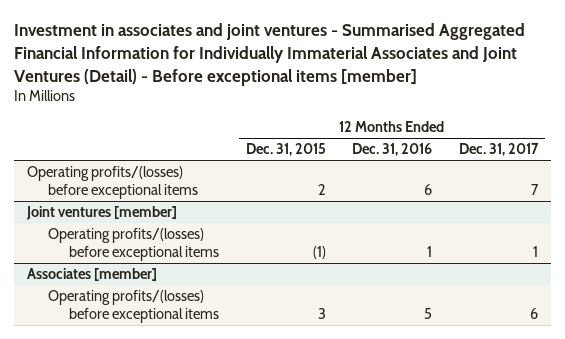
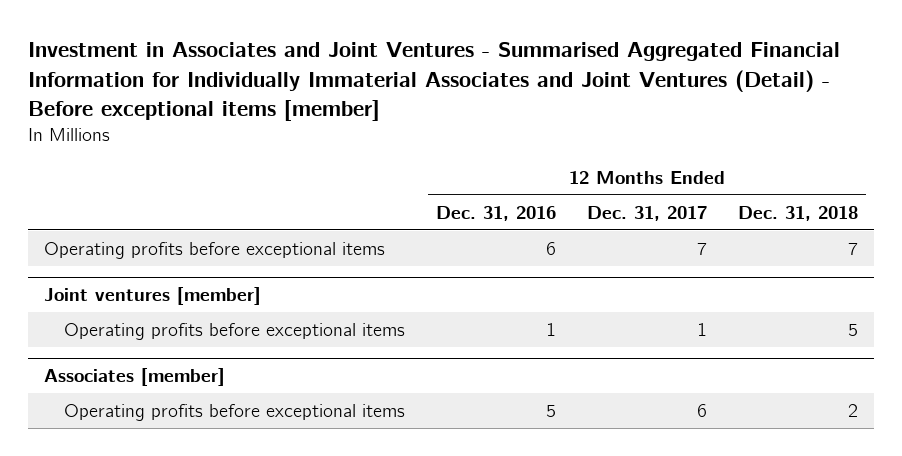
- Investment in associates and joint ventures - Summarised Aggregated Financial Information for Individually Immaterial Associates and Joint Ventures (Detail) - Before exceptional items [member]
+ Investment in Associates and Joint Ventures - Summarised Aggregated Financial Information for Individually Immaterial Associates and Joint Ventures (Detail) - Before exceptional items [member]
- | 12 Months Ended Dec. 31, 2015 | 12 Months Ended Dec. 31, 2016 | 12 Months Ended Dec. 31, 2017
+ | 12 Months Ended Dec. 31, 2016 | 12 Months Ended Dec. 31, 2017 | 12 Months Ended Dec. 31, 2018
- Operating profits/(losses) before exceptional items | 2 | 6 | 7
+ Operating profits before exceptional items | 6 | 7 | 7
@ Joint ventures [member]
- Operating profits/(losses) before exceptional items | (1) | 1 | 1
+ Operating profits before exceptional items | 1 | 1 | 5
@ Associates [member]
- Operating profits/(losses) before exceptional items | 3 | 5 | 6
+ Operating profits before exceptional items | 5 | 6 | 2

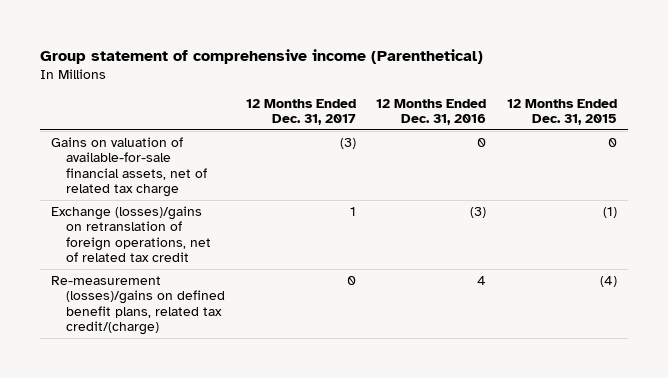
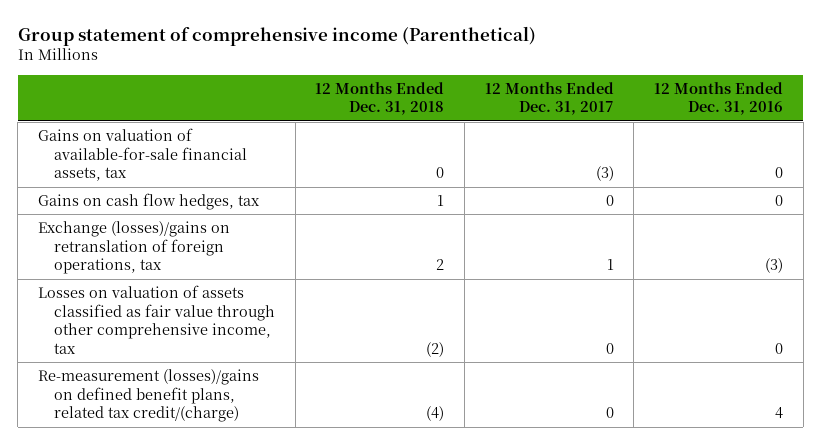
- | 12 Months Ended Dec. 31, 2017 | 12 Months Ended Dec. 31, 2016 | 12 Months Ended Dec. 31, 2015
+ | 12 Months Ended Dec. 31, 2018 | 12 Months Ended Dec. 31, 2017 | 12 Months Ended Dec. 31, 2016
- Gains on valuation of available-for-sale financial assets, net of related tax charge | (3) | 0 | 0
- Exchange (losses)/gains on retranslation of foreign operations, net of related tax credit | 1 | (3) | (1)
+ Gains on valuation of available-for-sale financial assets, tax | 0 | (3) | 0
+ Gains on cash flow hedges, tax | 1 | 0 | 0
+ Exchange (losses)/gains on retranslation of foreign operations, tax | 2 | 1 | (3)
+ Losses on valuation of assets classified as fair value through other comprehensive income, tax | (2) | 0 | 0

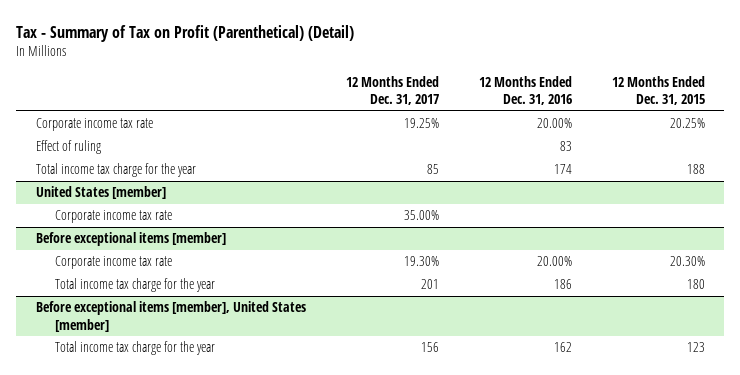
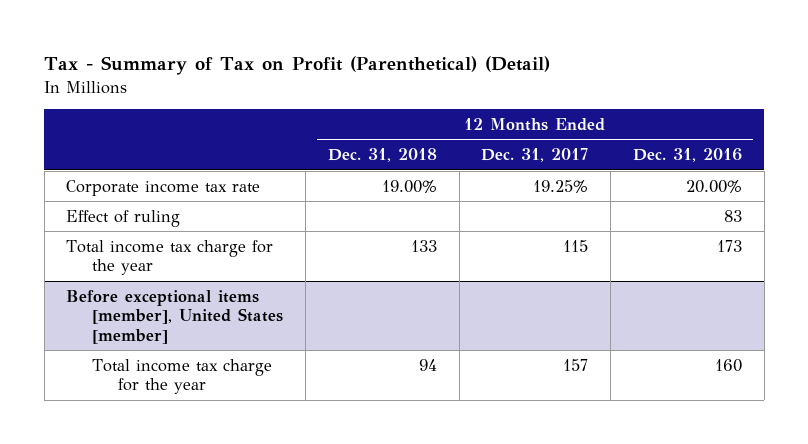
- | 12 Months Ended Dec. 31, 2017 | 12 Months Ended Dec. 31, 2016 | 12 Months Ended Dec. 31, 2015
+ | 12 Months Ended Dec. 31, 2018 | 12 Months Ended Dec. 31, 2017 | 12 Months Ended Dec. 31, 2016
- Total income tax charge for the year | 85 | 174 | 188
- United States [member]
- Corporate income tax rate | 35.00% | |
- Before exceptional items [member]
- Corporate income tax rate | 19.30% | 20.00% | 20.30%
- Total income tax charge for the year | 201 | 186 | 180
+ Total income tax charge for the year | 133 | 115 | 173
@ Before exceptional items [member], United States [member]
- Total income tax charge for the year | 156 | 162 | 123
+ Total income tax charge for the year | 94 | 157 | 160

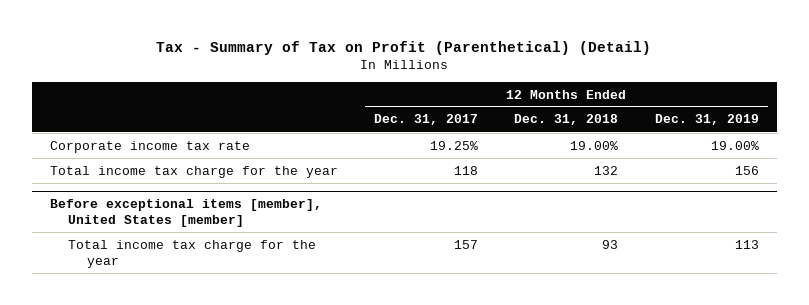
- | 12 Months Ended Dec. 31, 2018 | 12 Months Ended Dec. 31, 2017 | 12 Months Ended Dec. 31, 2016
+ | 12 Months Ended Dec. 31, 2017 | 12 Months Ended Dec. 31, 2018 | 12 Months Ended Dec. 31, 2019
- Effect of ruling | | | 83
- Total income tax charge for the year | 133 | 115 | 173
+ Total income tax charge for the year | 118 | 132 | 156
@ Before exceptional items [member], United States [member]
- Total income tax charge for the year | 94 | 157 | 160
+ Total income tax charge for the year | 157 | 93 | 113

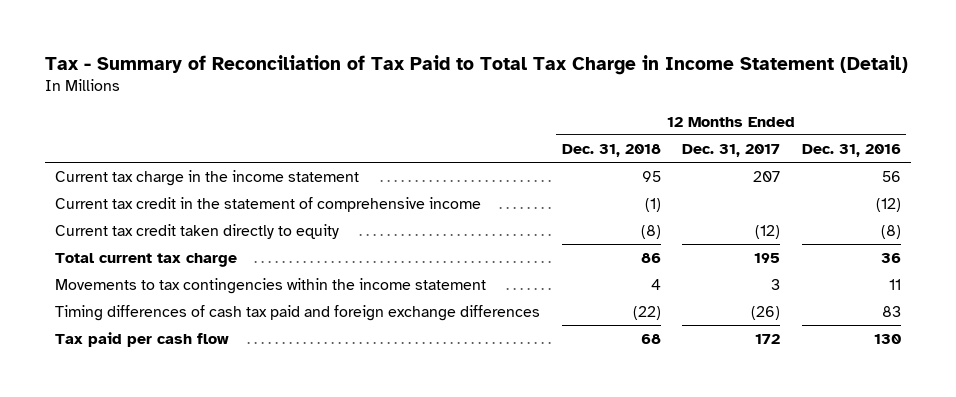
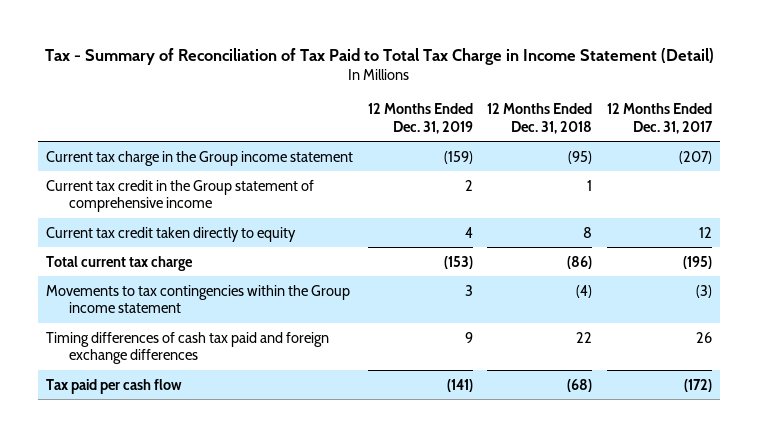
- | 12 Months Ended Dec. 31, 2018 | 12 Months Ended Dec. 31, 2017 | 12 Months Ended Dec. 31, 2016
+ | 12 Months Ended Dec. 31, 2019 | 12 Months Ended Dec. 31, 2018 | 12 Months Ended Dec. 31, 2017
- Current tax charge in the income statement | 95 | 207 | 56
- Current tax credit in the statement of comprehensive income | (1) | | (12)
- Current tax credit taken directly to equity | (8) | (12) | (8)
- Total current tax charge | 86 | 195 | 36
- Movements to tax contingencies within the income statement | 4 | 3 | 11
- Timing differences of cash tax paid and foreign exchange differences | (22) | (26) | 83
- Tax paid per cash flow | 68 | 172 | 130
+ Current tax charge in the Group income statement | (159) | (95) | (207)
+ Current tax credit in the Group statement of comprehensive income | 2 | 1 |
+ Current tax credit taken directly to equity | 4 | 8 | 12
+ Total current tax charge | (153) | (86) | (195)
+ Movements to tax contingencies within the Group income statement | 3 | (4) | (3)
+ Timing differences of cash tax paid and foreign exchange differences | 9 | 22 | 26
+ Tax paid per cash flow | (141) | (68) | (172)

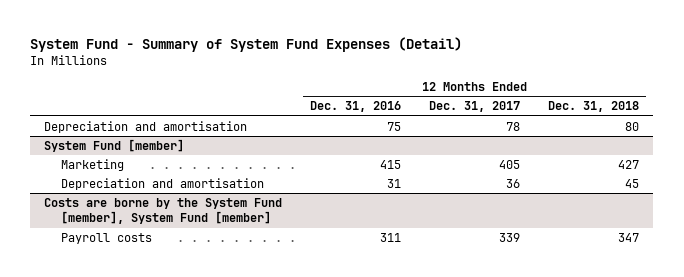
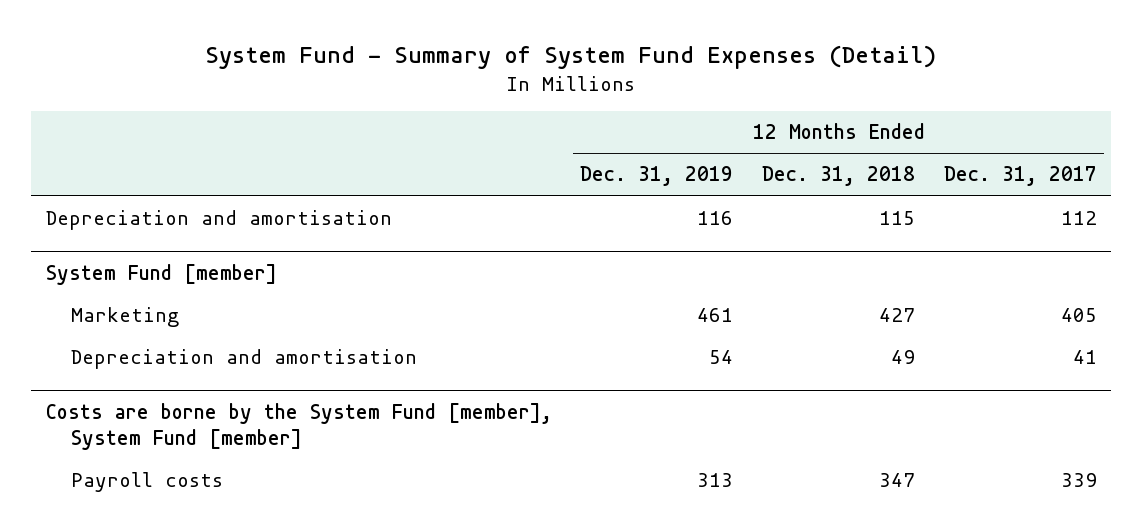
- | 12 Months Ended Dec. 31, 2016 | 12 Months Ended Dec. 31, 2017 | 12 Months Ended Dec. 31, 2018
+ | 12 Months Ended Dec. 31, 2019 | 12 Months Ended Dec. 31, 2018 | 12 Months Ended Dec. 31, 2017
- Depreciation and amortisation | 75 | 78 | 80
+ Depreciation and amortisation | 116 | 115 | 112
@ System Fund [member]
- Depreciation and amortisation | 31 | 36 | 45
+ Depreciation and amortisation | 54 | 49 | 41

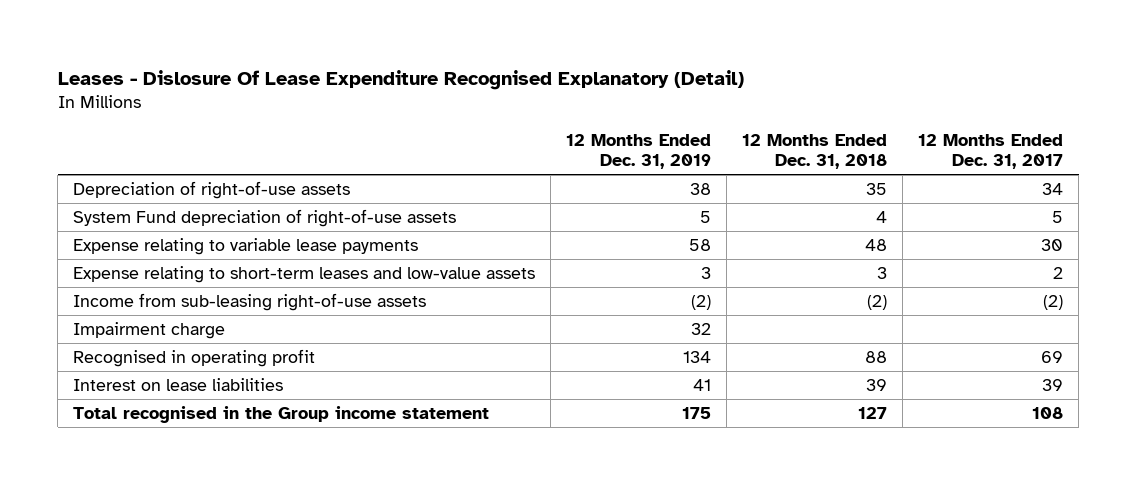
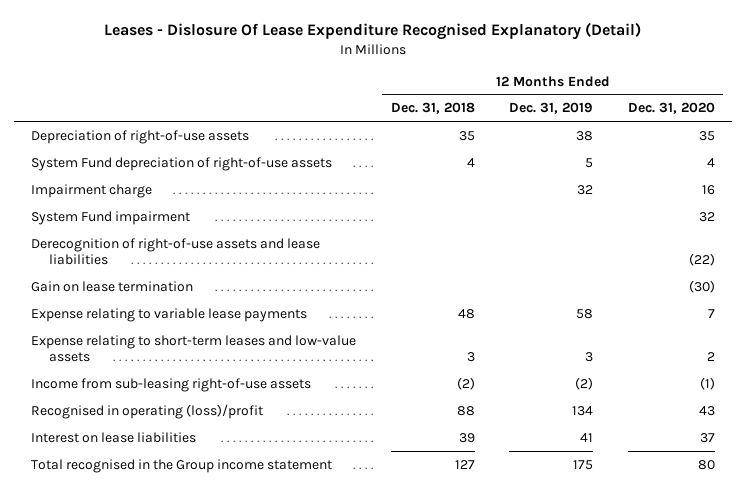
- | 12 Months Ended Dec. 31, 2019 | 12 Months Ended Dec. 31, 2018 | 12 Months Ended Dec. 31, 2017
+ | 12 Months Ended Dec. 31, 2018 | 12 Months Ended Dec. 31, 2019 | 12 Months Ended Dec. 31, 2020
moved up: Impairment charge | | 32 | 16
+ System Fund impairment | | | 32
+ Derecognition of right-of-use assets and lease liabilities | | | (22)
+ Gain on lease termination | | | (30)
- Recognised in operating profit | 134 | 88 | 69
+ Recognised in operating (loss)/profit | 88 | 134 | 43

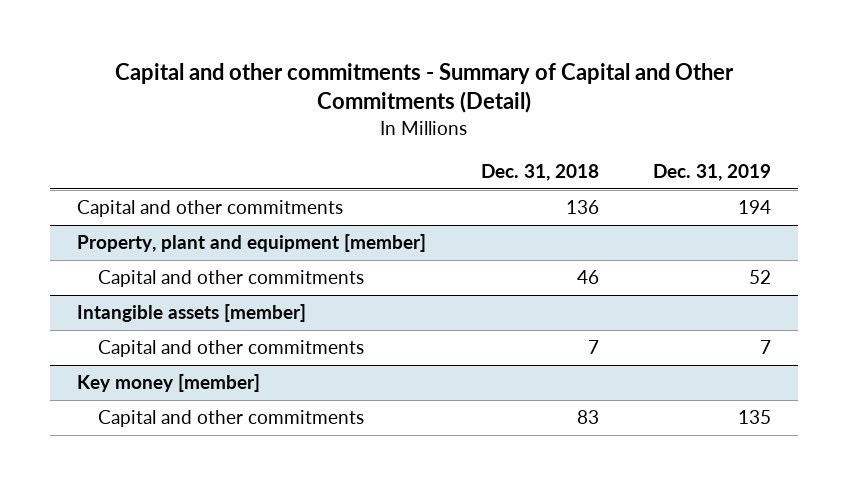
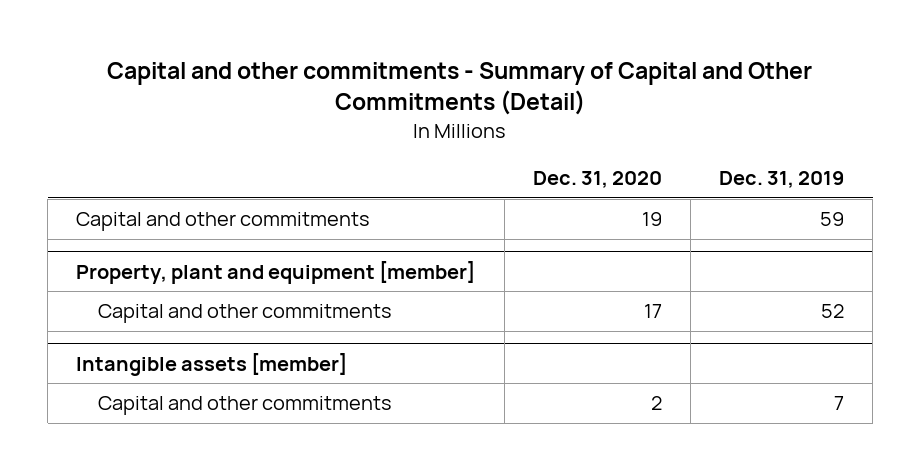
- | Dec. 31, 2018 | Dec. 31, 2019
+ | Dec. 31, 2020 | Dec. 31, 2019
- Capital and other commitments | 136 | 194
+ Capital and other commitments | 19 | 59
- Key money [member]
- Capital and other commitments | 83 | 135

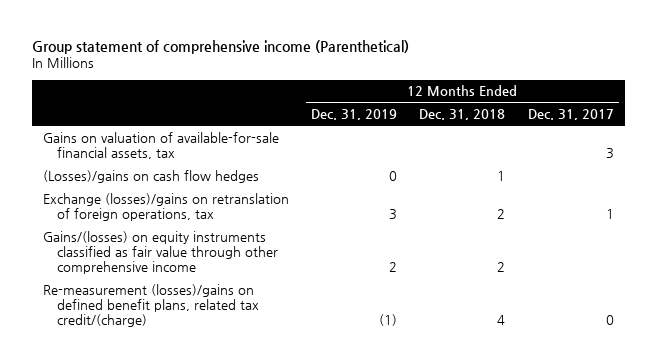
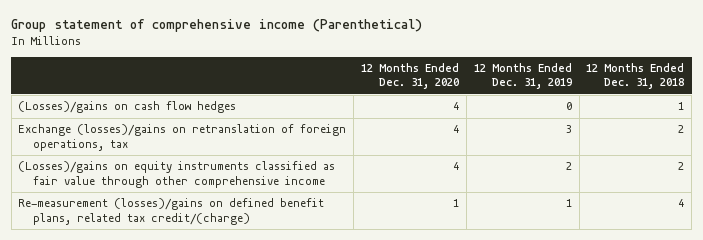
- | 12 Months Ended Dec. 31, 2019 | 12 Months Ended Dec. 31, 2018 | 12 Months Ended Dec. 31, 2017
+ | 12 Months Ended Dec. 31, 2020 | 12 Months Ended Dec. 31, 2019 | 12 Months Ended Dec. 31, 2018
- Gains on valuation of available-for-sale financial assets, tax | | | 3
- Gains/(losses) on equity instruments classified as fair value through other comprehensive income | 2 | 2 |
- Re-measurement (losses)/gains on defined benefit plans, related tax credit/(charge) | (1) | 4 | 0
+ (Losses)/gains on equity instruments classified as fair value through other comprehensive income | 4 | 2 | 2
+ Re-measurement (losses)/gains on defined benefit plans, related tax credit/(charge) | 1 | 1 | 4

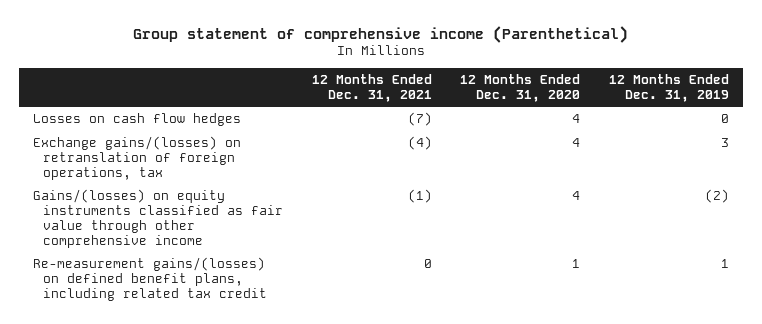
- | 12 Months Ended Dec. 31, 2020 | 12 Months Ended Dec. 31, 2019 | 12 Months Ended Dec. 31, 2018
+ | 12 Months Ended Dec. 31, 2021 | 12 Months Ended Dec. 31, 2020 | 12 Months Ended Dec. 31, 2019
- (Losses)/gains on cash flow hedges | 4 | 0 | 1
- Exchange (losses)/gains on retranslation of foreign operations, tax | 4 | 3 | 2
- (Losses)/gains on equity instruments classified as fair value through other comprehensive income | 4 | 2 | 2
- Re-measurement (losses)/gains on defined benefit plans, related tax credit/(charge) | 1 | 1 | 4
+ Losses on cash flow hedges | (7) | 4 | 0
+ Exchange gains/(losses) on retranslation of foreign operations, tax | (4) | 4 | 3
+ Gains/(losses) on equity instruments classified as fair value through other comprehensive income | (1) | 4 | (2)
+ Re-measurement gains/(losses) on defined benefit plans, including related tax credit | 0 | 1 | 1

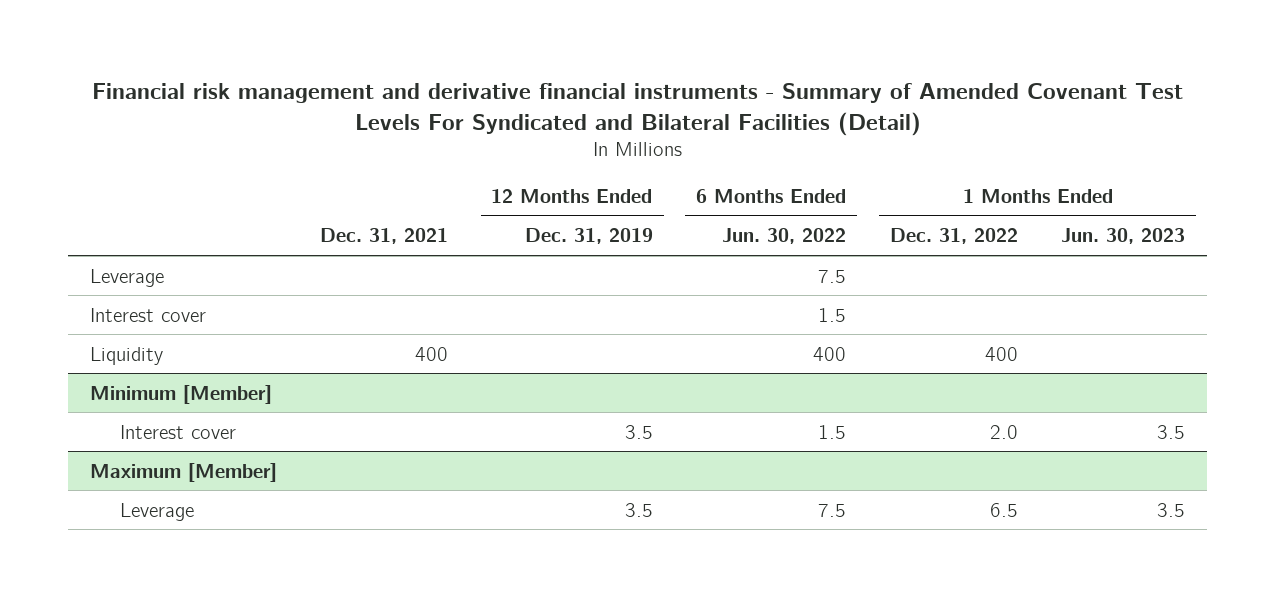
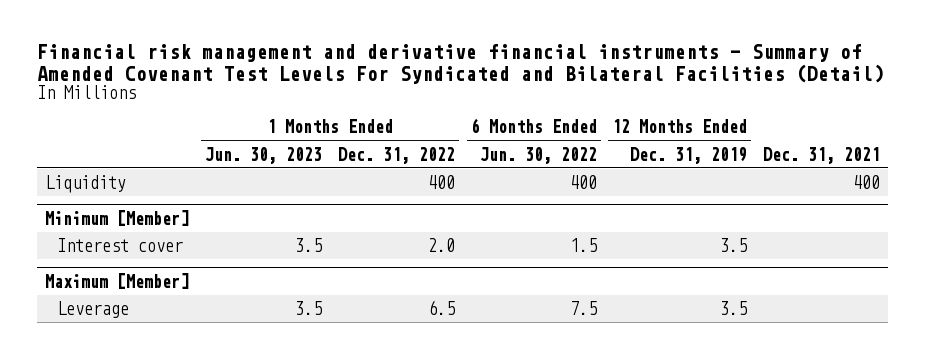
- | Dec. 31, 2021 | 12 Months Ended Dec. 31, 2019 | 6 Months Ended Jun. 30, 2022 | 1 Months Ended Dec. 31, 2022 | 1 Months Ended Jun. 30, 2023
+ | 1 Months Ended Jun. 30, 2023 | 1 Months Ended Dec. 31, 2022 | 6 Months Ended Jun. 30, 2022 | 12 Months Ended Dec. 31, 2019 | Dec. 31, 2021
- Leverage | | | 7.5 | |
- Interest cover | | | 1.5 | |

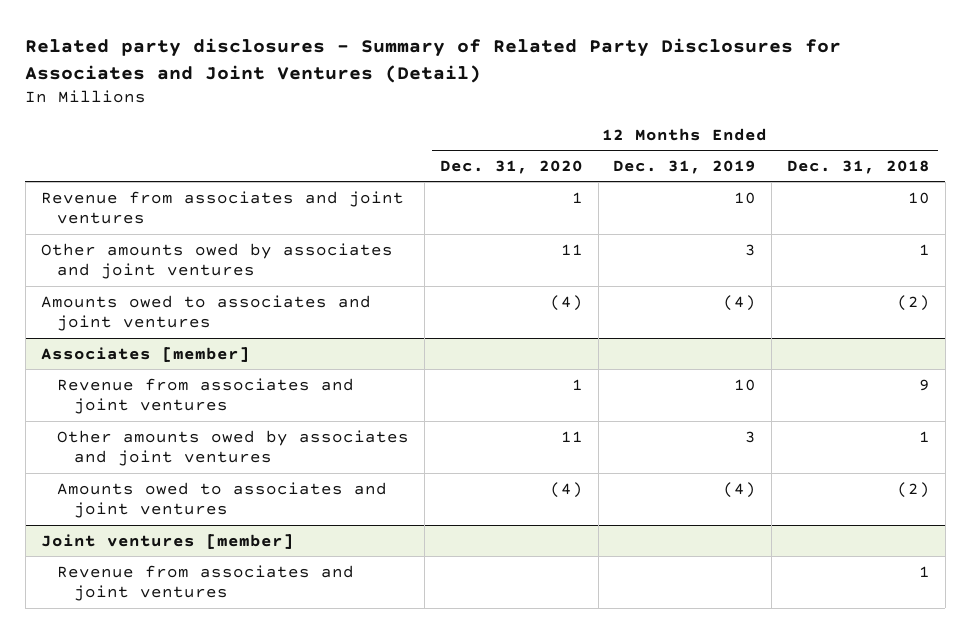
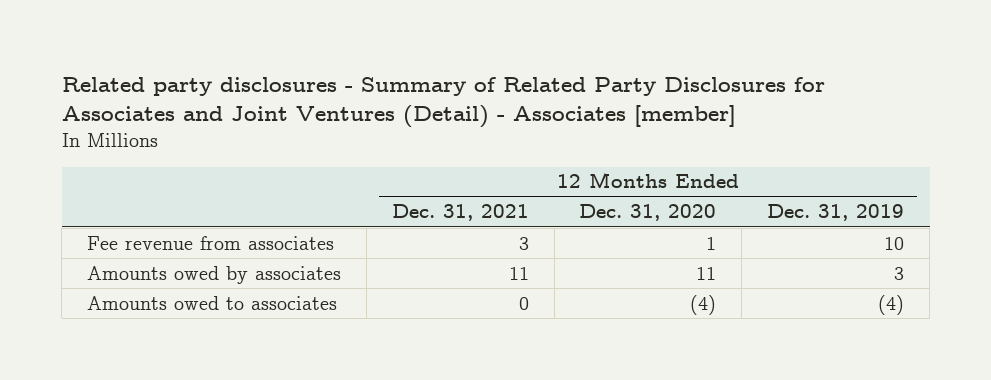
- Related party disclosures - Summary of Related Party Disclosures for Associates and Joint Ventures (Detail)
+ Related party disclosures - Summary of Related Party Disclosures for Associates and Joint Ventures (Detail) - Associates [member]
- | 12 Months Ended Dec. 31, 2020 | 12 Months Ended Dec. 31, 2019 | 12 Months Ended Dec. 31, 2018
+ | 12 Months Ended Dec. 31, 2021 | 12 Months Ended Dec. 31, 2020 | 12 Months Ended Dec. 31, 2019
- Revenue from associates and joint ventures | 1 | 10 | 10
- Other amounts owed by associates and joint ventures | 11 | 3 | 1
- Amounts owed to associates and joint ventures | (4) | (4) | (2)
- Associates [member]
- Revenue from associates and joint ventures | 1 | 10 | 9
- Other amounts owed by associates and joint ventures | 11 | 3 | 1
- Amounts owed to associates and joint ventures | (4) | (4) | (2)
- Joint ventures [member]
- Revenue from associates and joint ventures | | | 1
+ Fee revenue from associates | 3 | 1 | 10
+ Amounts owed by associates | 11 | 11 | 3
+ Amounts owed to associates | 0 | (4) | (4)

